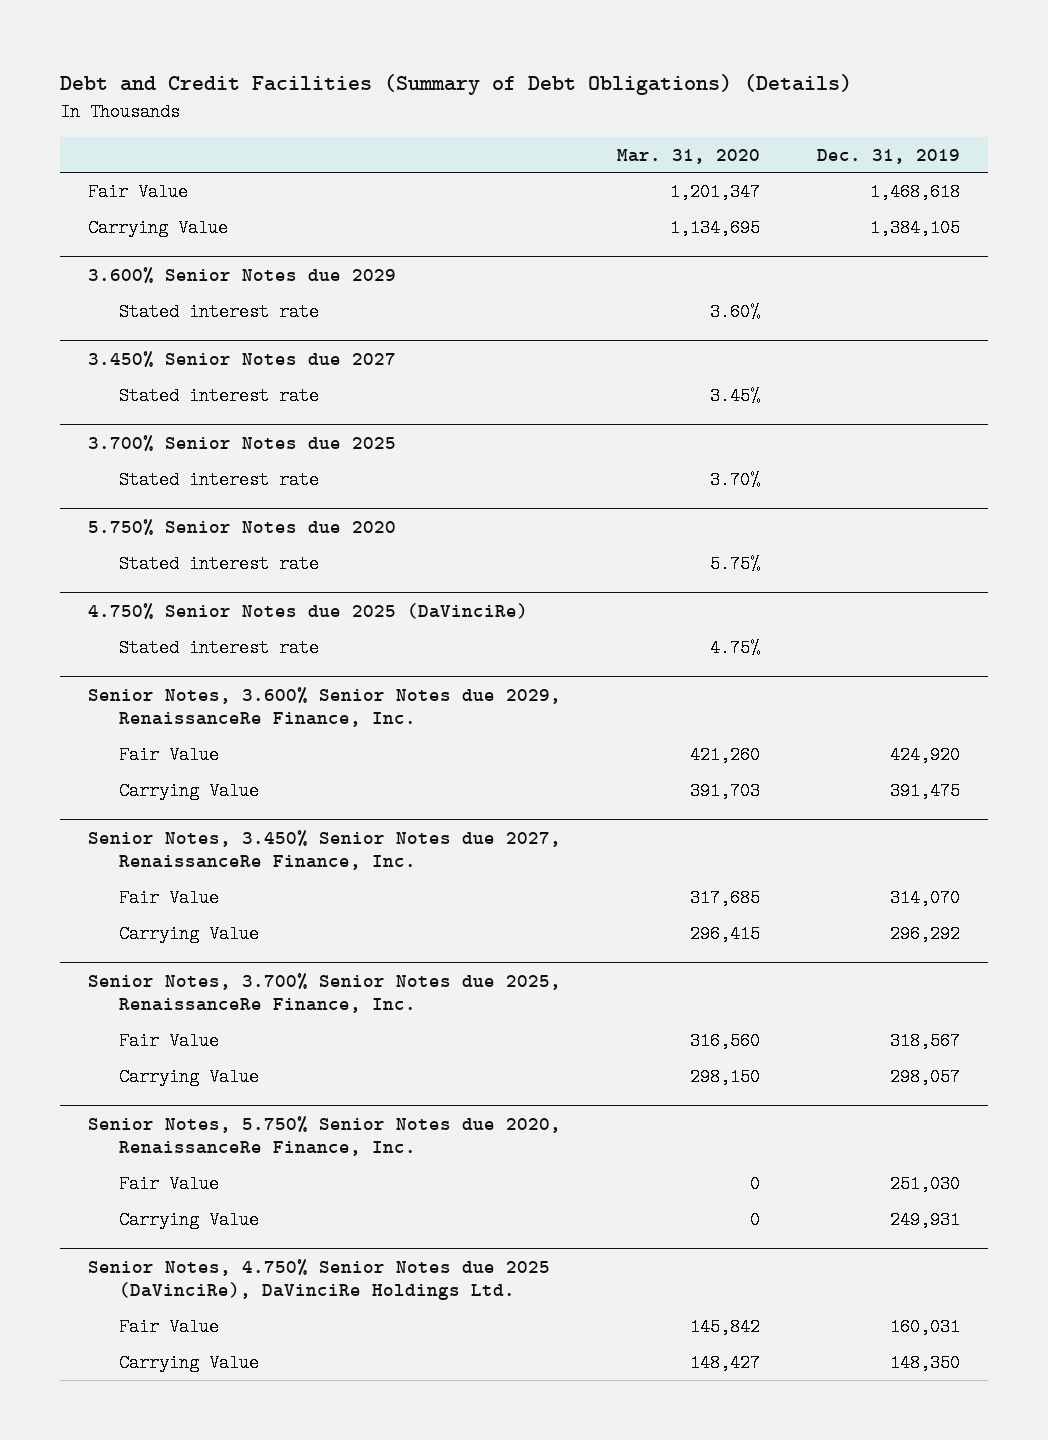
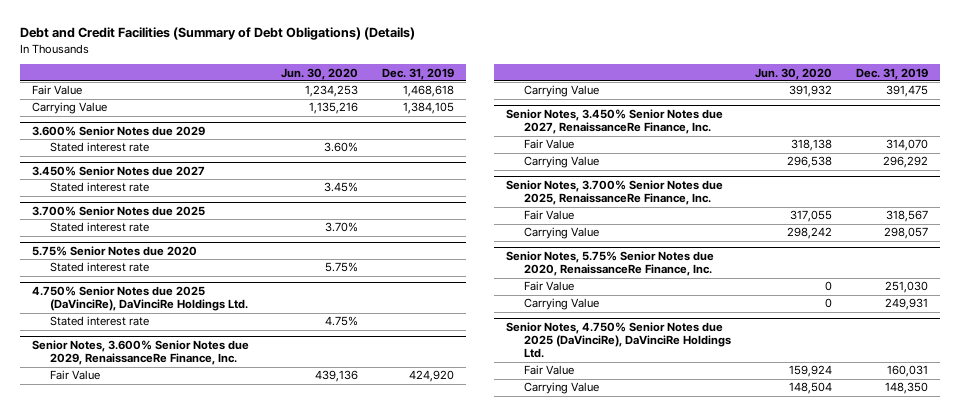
- | Mar. 31, 2020 | Dec. 31, 2019
+ | Jun. 30, 2020 | Dec. 31, 2019
- 5.750% Senior Notes due 2020
+ 5.75% Senior Notes due 2020
- 4.750% Senior Notes due 2025 (DaVinciRe)
+ 4.750% Senior Notes due 2025 (DaVinciRe), DaVinciRe Holdings Ltd.
- Senior Notes, 5.750% Senior Notes due 2020, RenaissanceRe Finance, Inc.
+ Senior Notes, 5.75% Senior Notes due 2020, RenaissanceRe Finance, Inc.

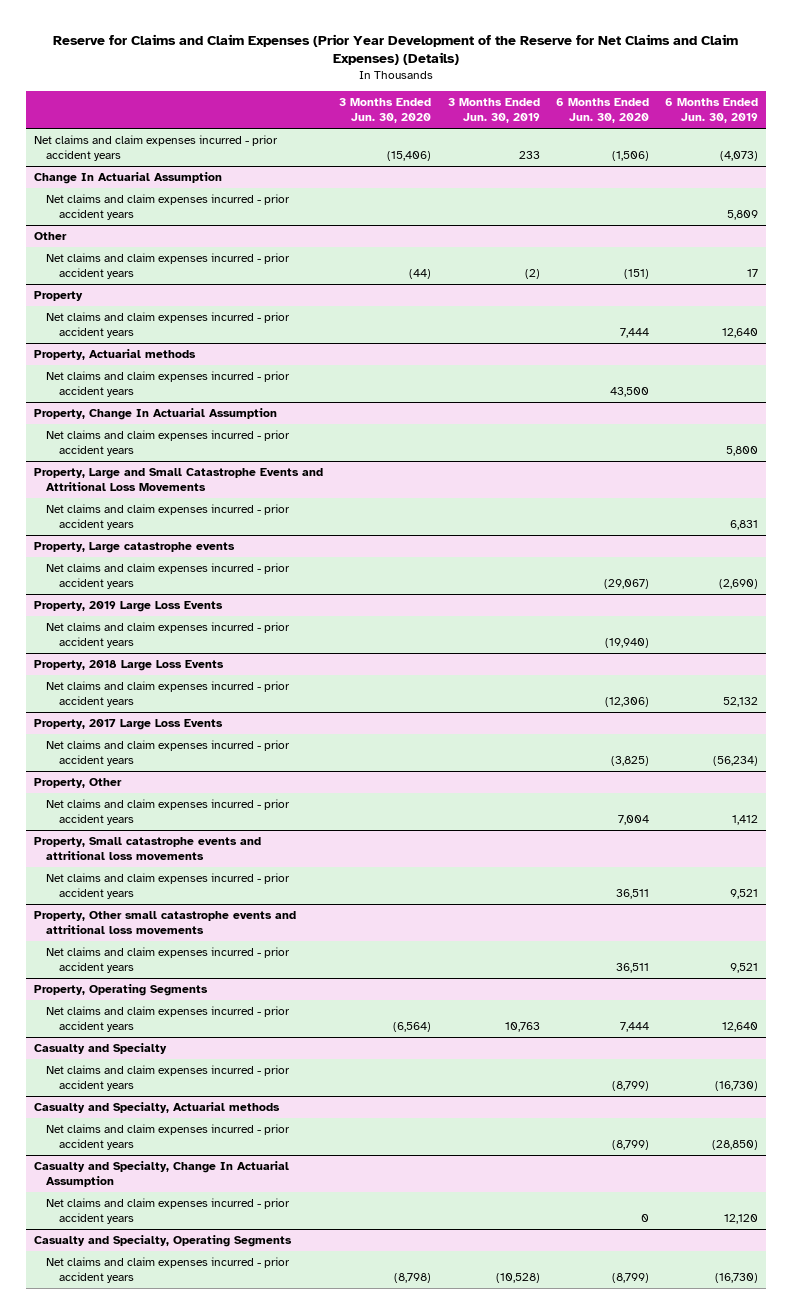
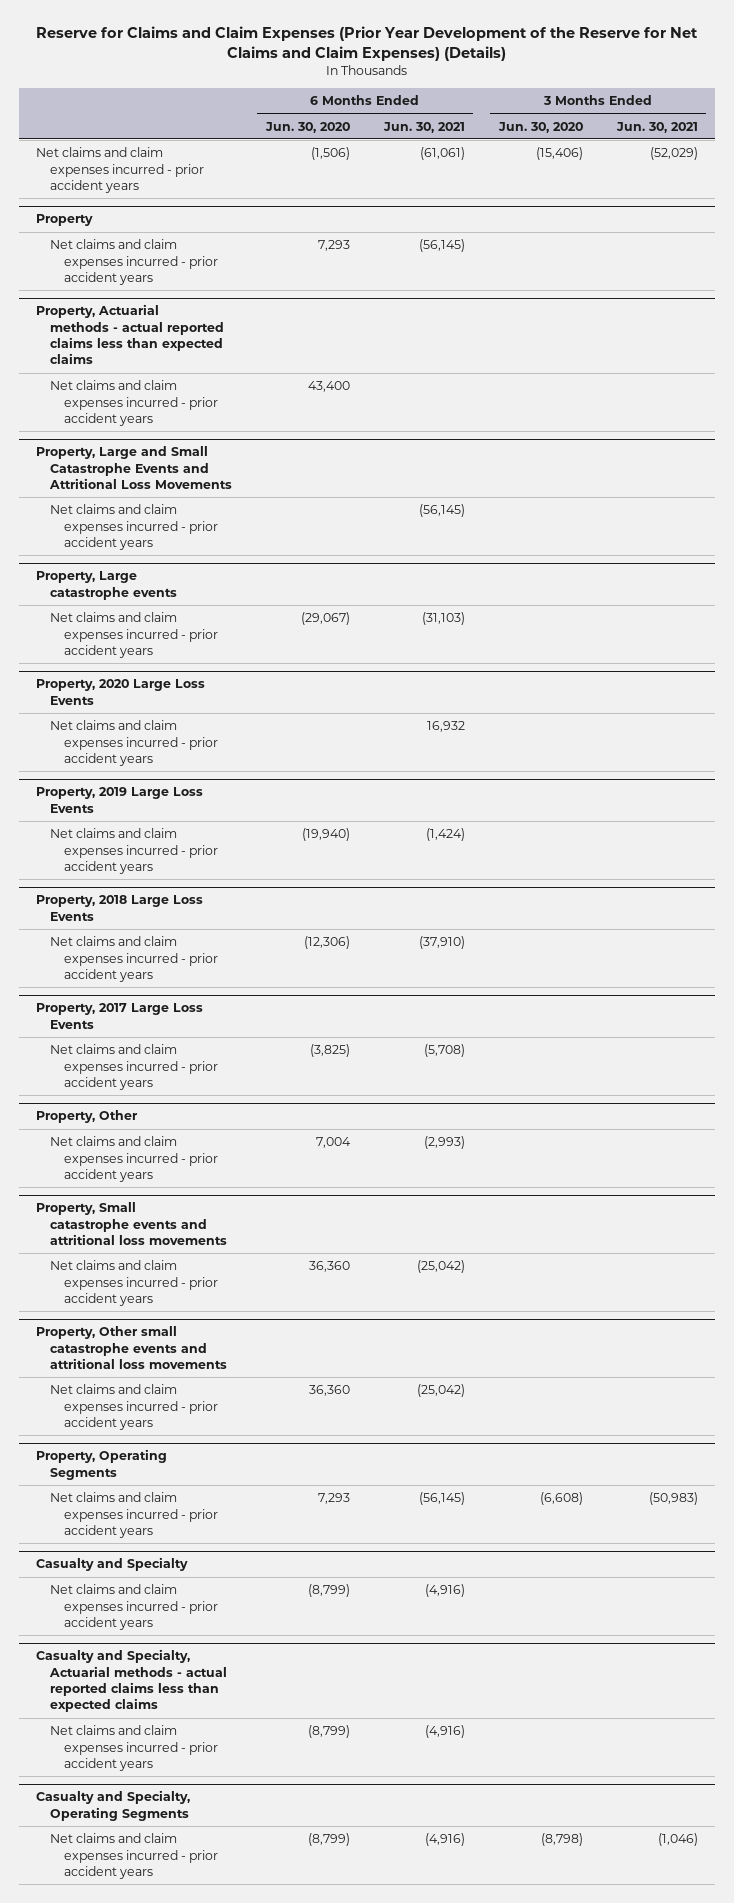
- | 3 Months Ended Jun. 30, 2020 | 3 Months Ended Jun. 30, 2019 | 6 Months Ended Jun. 30, 2020 | 6 Months Ended Jun. 30, 2019
+ | 6 Months Ended Jun. 30, 2020 | 6 Months Ended Jun. 30, 2021 | 3 Months Ended Jun. 30, 2020 | 3 Months Ended Jun. 30, 2021
- Change In Actuarial Assumption
- Net claims and claim expenses incurred - prior accident years | | | | 5,809
- Other
- Net claims and claim expenses incurred - prior accident years | (44) | (2) | (151) | 17
@ Property
- Net claims and claim expenses incurred - prior accident years | | | 7,444 | 12,640
- Property, Actuarial methods
- Net claims and claim expenses incurred - prior accident years | | | 43,500 |
- Property, Change In Actuarial Assumption
- Net claims and claim expenses incurred - prior accident years | | | | 5,800
@ Property
+ Net claims and claim expenses incurred - prior accident years | 7,293 | (56,145) | |
+ Property, Actuarial methods - actual reported claims less than expected claims
+ Net claims and claim expenses incurred - prior accident years | 43,400 | | |
+ Property, 2020 Large Loss Events
+ Net claims and claim expenses incurred - prior accident years | | 16,932 | |
@ Property, Small catastrophe events and attritional loss movements
- Net claims and claim expenses incurred - prior accident years | | | 36,511 | 9,521
+ Net claims and claim expenses incurred - prior accident years | 36,360 | (25,042) | |
@ Property, Other small catastrophe events and attritional loss movements
- Net claims and claim expenses incurred - prior accident years | | | 36,511 | 9,521
+ Net claims and claim expenses incurred - prior accident years | 36,360 | (25,042) | |
@ Property, Operating Segments
- Net claims and claim expenses incurred - prior accident years | (6,564) | 10,763 | 7,444 | 12,640
+ Net claims and claim expenses incurred - prior accident years | 7,293 | (56,145) | (6,608) | (50,983)
- Casualty and Specialty, Actuarial methods
+ Casualty and Specialty, Actuarial methods - actual reported claims less than expected claims
- Casualty and Specialty, Change In Actuarial Assumption
- Net claims and claim expenses incurred - prior accident years | | | 0 | 12,120

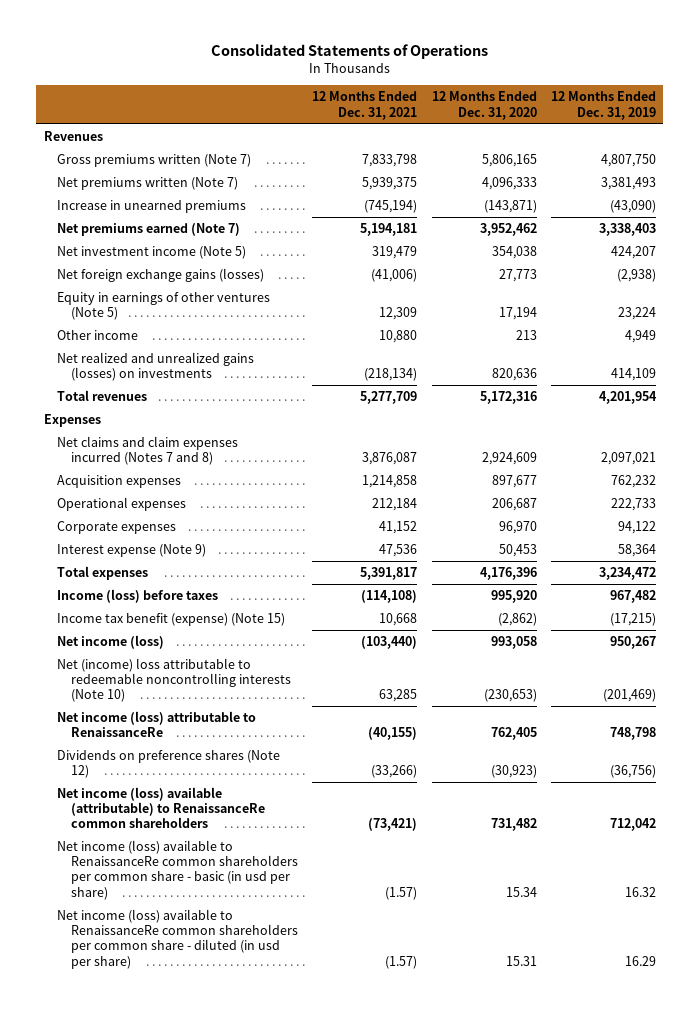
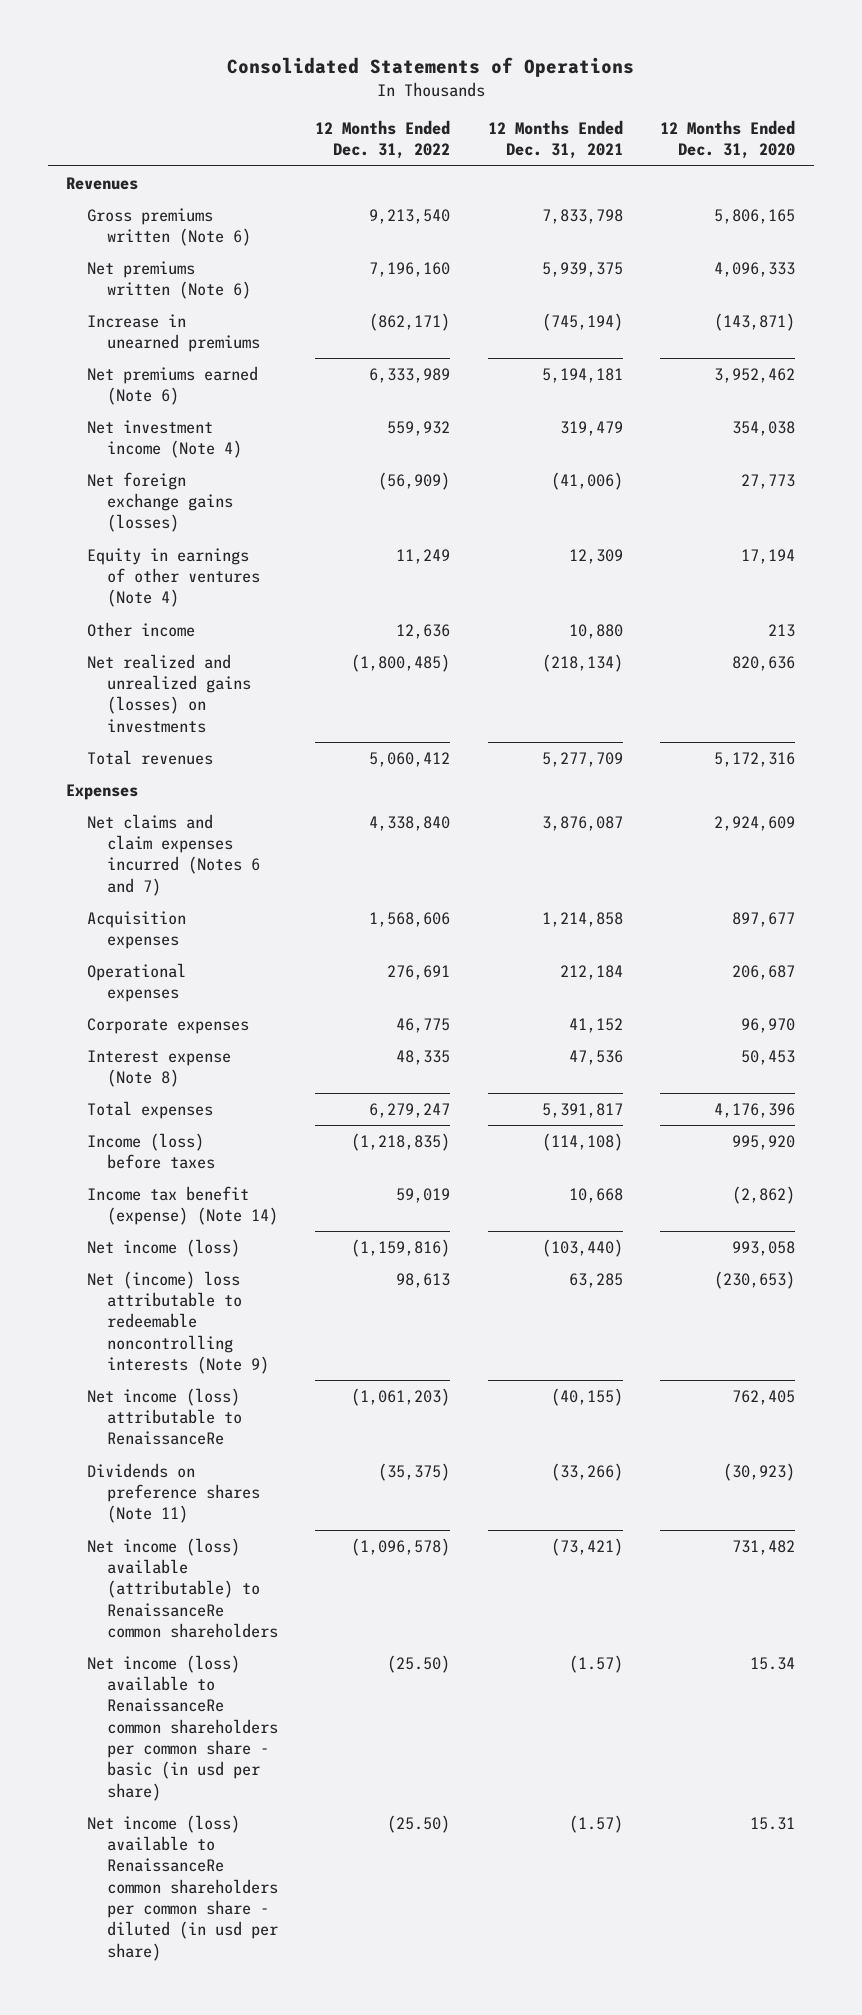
- | 12 Months Ended Dec. 31, 2021 | 12 Months Ended Dec. 31, 2020 | 12 Months Ended Dec. 31, 2019
+ | 12 Months Ended Dec. 31, 2022 | 12 Months Ended Dec. 31, 2021 | 12 Months Ended Dec. 31, 2020
- Gross premiums written (Note 7) | 7,833,798 | 5,806,165 | 4,807,750
- Net premiums written (Note 7) | 5,939,375 | 4,096,333 | 3,381,493
+ Gross premiums written (Note 6) | 9,213,540 | 7,833,798 | 5,806,165
+ Net premiums written (Note 6) | 7,196,160 | 5,939,375 | 4,096,333
- Net premiums earned (Note 7) | 5,194,181 | 3,952,462 | 3,338,403
- Net investment income (Note 5) | 319,479 | 354,038 | 424,207
+ Net premiums earned (Note 6) | 6,333,989 | 5,194,181 | 3,952,462
+ Net investment income (Note 4) | 559,932 | 319,479 | 354,038
- Equity in earnings of other ventures (Note 5) | 12,309 | 17,194 | 23,224
+ Equity in earnings of other ventures (Note 4) | 11,249 | 12,309 | 17,194
- Net claims and claim expenses incurred (Notes 7 and 8) | 3,876,087 | 2,924,609 | 2,097,021
+ Net claims and claim expenses incurred (Notes 6 and 7) | 4,338,840 | 3,876,087 | 2,924,609
- Interest expense (Note 9) | 47,536 | 50,453 | 58,364
+ Interest expense (Note 8) | 48,335 | 47,536 | 50,453
- Income tax benefit (expense) (Note 15) | 10,668 | (2,862) | (17,215)
+ Income tax benefit (expense) (Note 14) | 59,019 | 10,668 | (2,862)
- Net (income) loss attributable to redeemable noncontrolling interests (Note 10) | 63,285 | (230,653) | (201,469)
+ Net (income) loss attributable to redeemable noncontrolling interests (Note 9) | 98,613 | 63,285 | (230,653)
- Dividends on preference shares (Note 12) | (33,266) | (30,923) | (36,756)
+ Dividends on preference shares (Note 11) | (35,375) | (33,266) | (30,923)

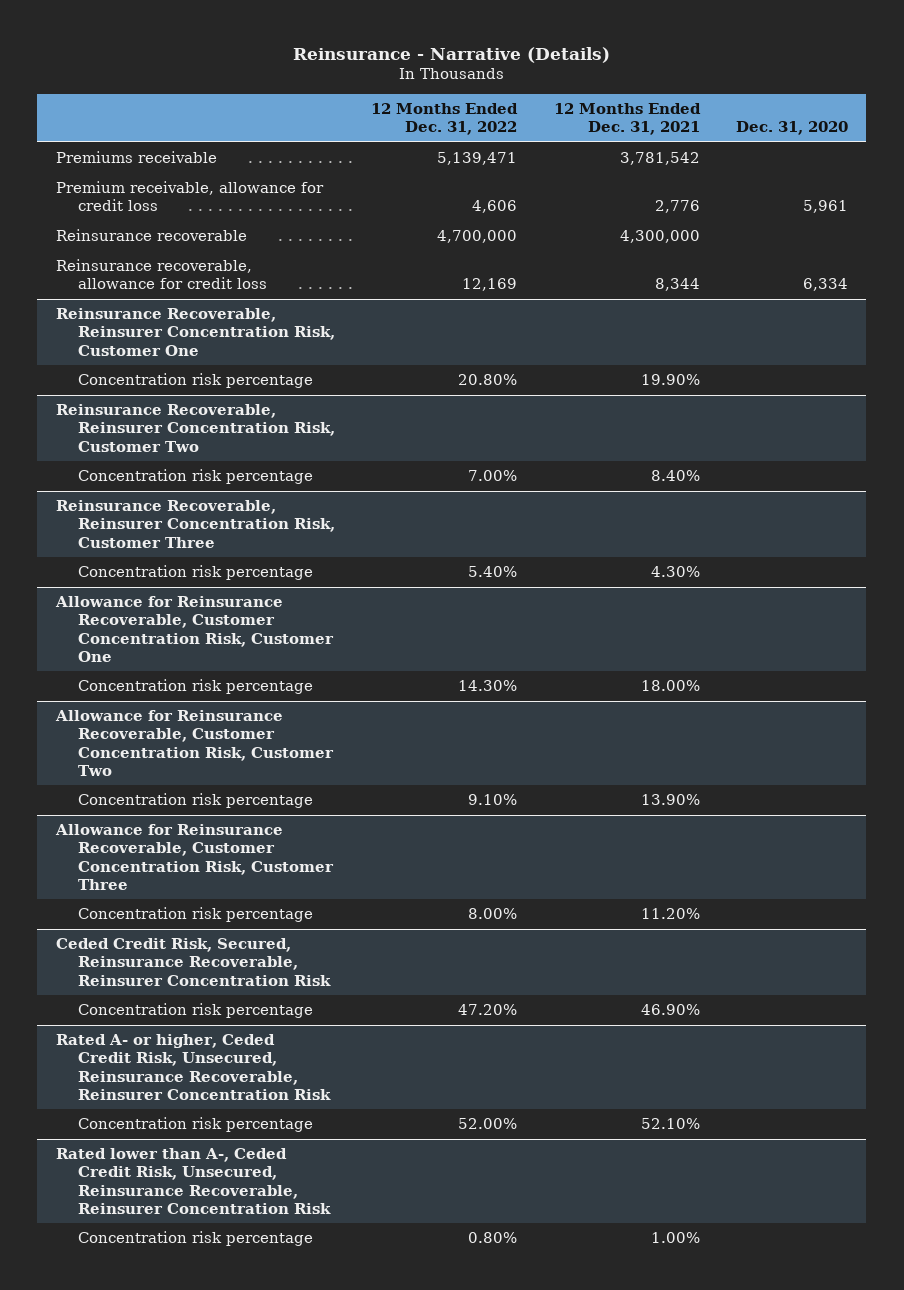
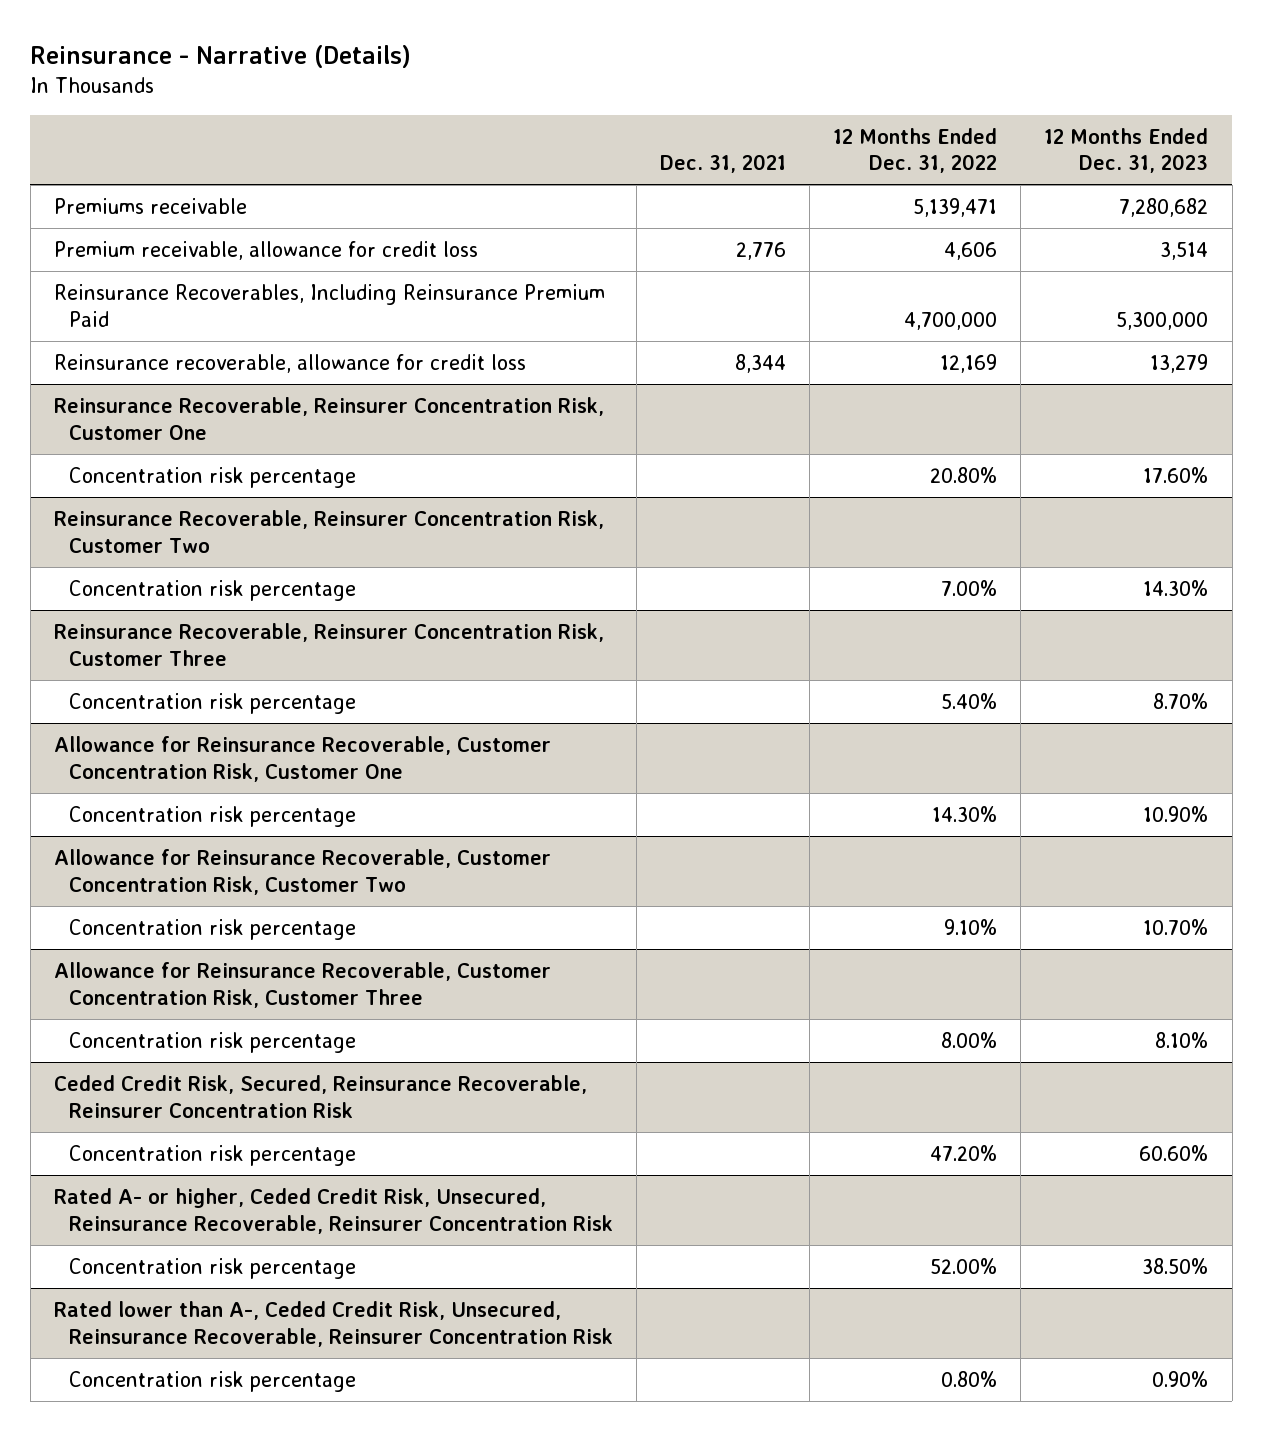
- | 12 Months Ended Dec. 31, 2022 | 12 Months Ended Dec. 31, 2021 | Dec. 31, 2020
+ | Dec. 31, 2021 | 12 Months Ended Dec. 31, 2022 | 12 Months Ended Dec. 31, 2023
- Reinsurance recoverable | 4,700,000 | 4,300,000 |
+ Reinsurance Recoverables, Including Reinsurance Premium Paid | | 4,700,000 | 5,300,000

